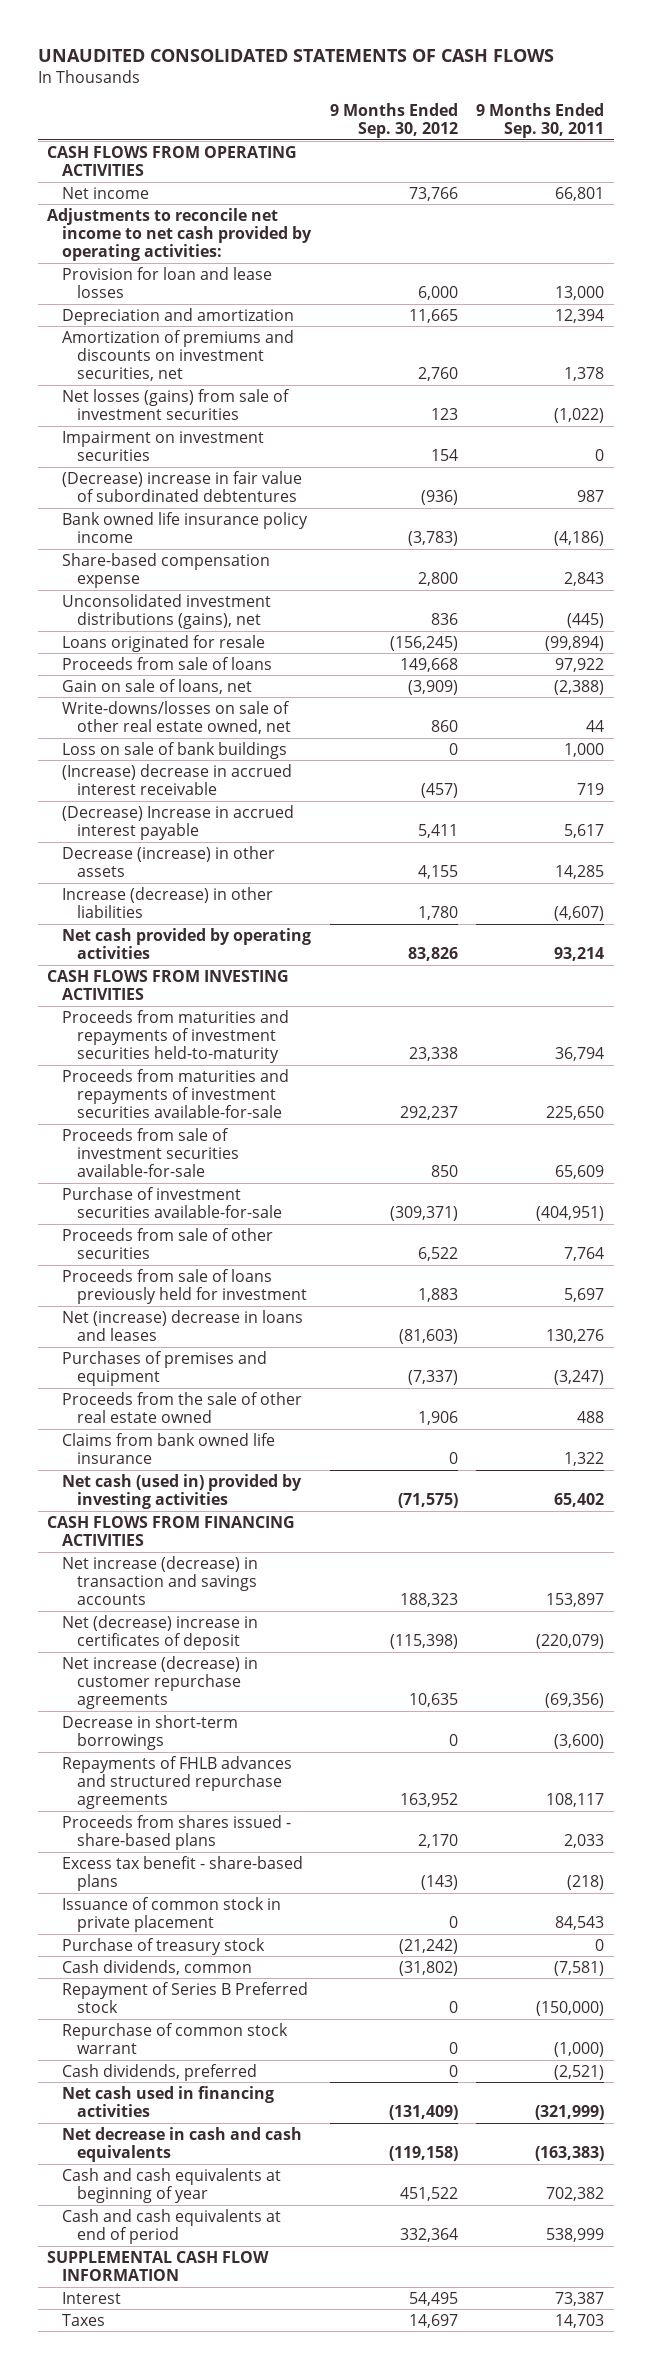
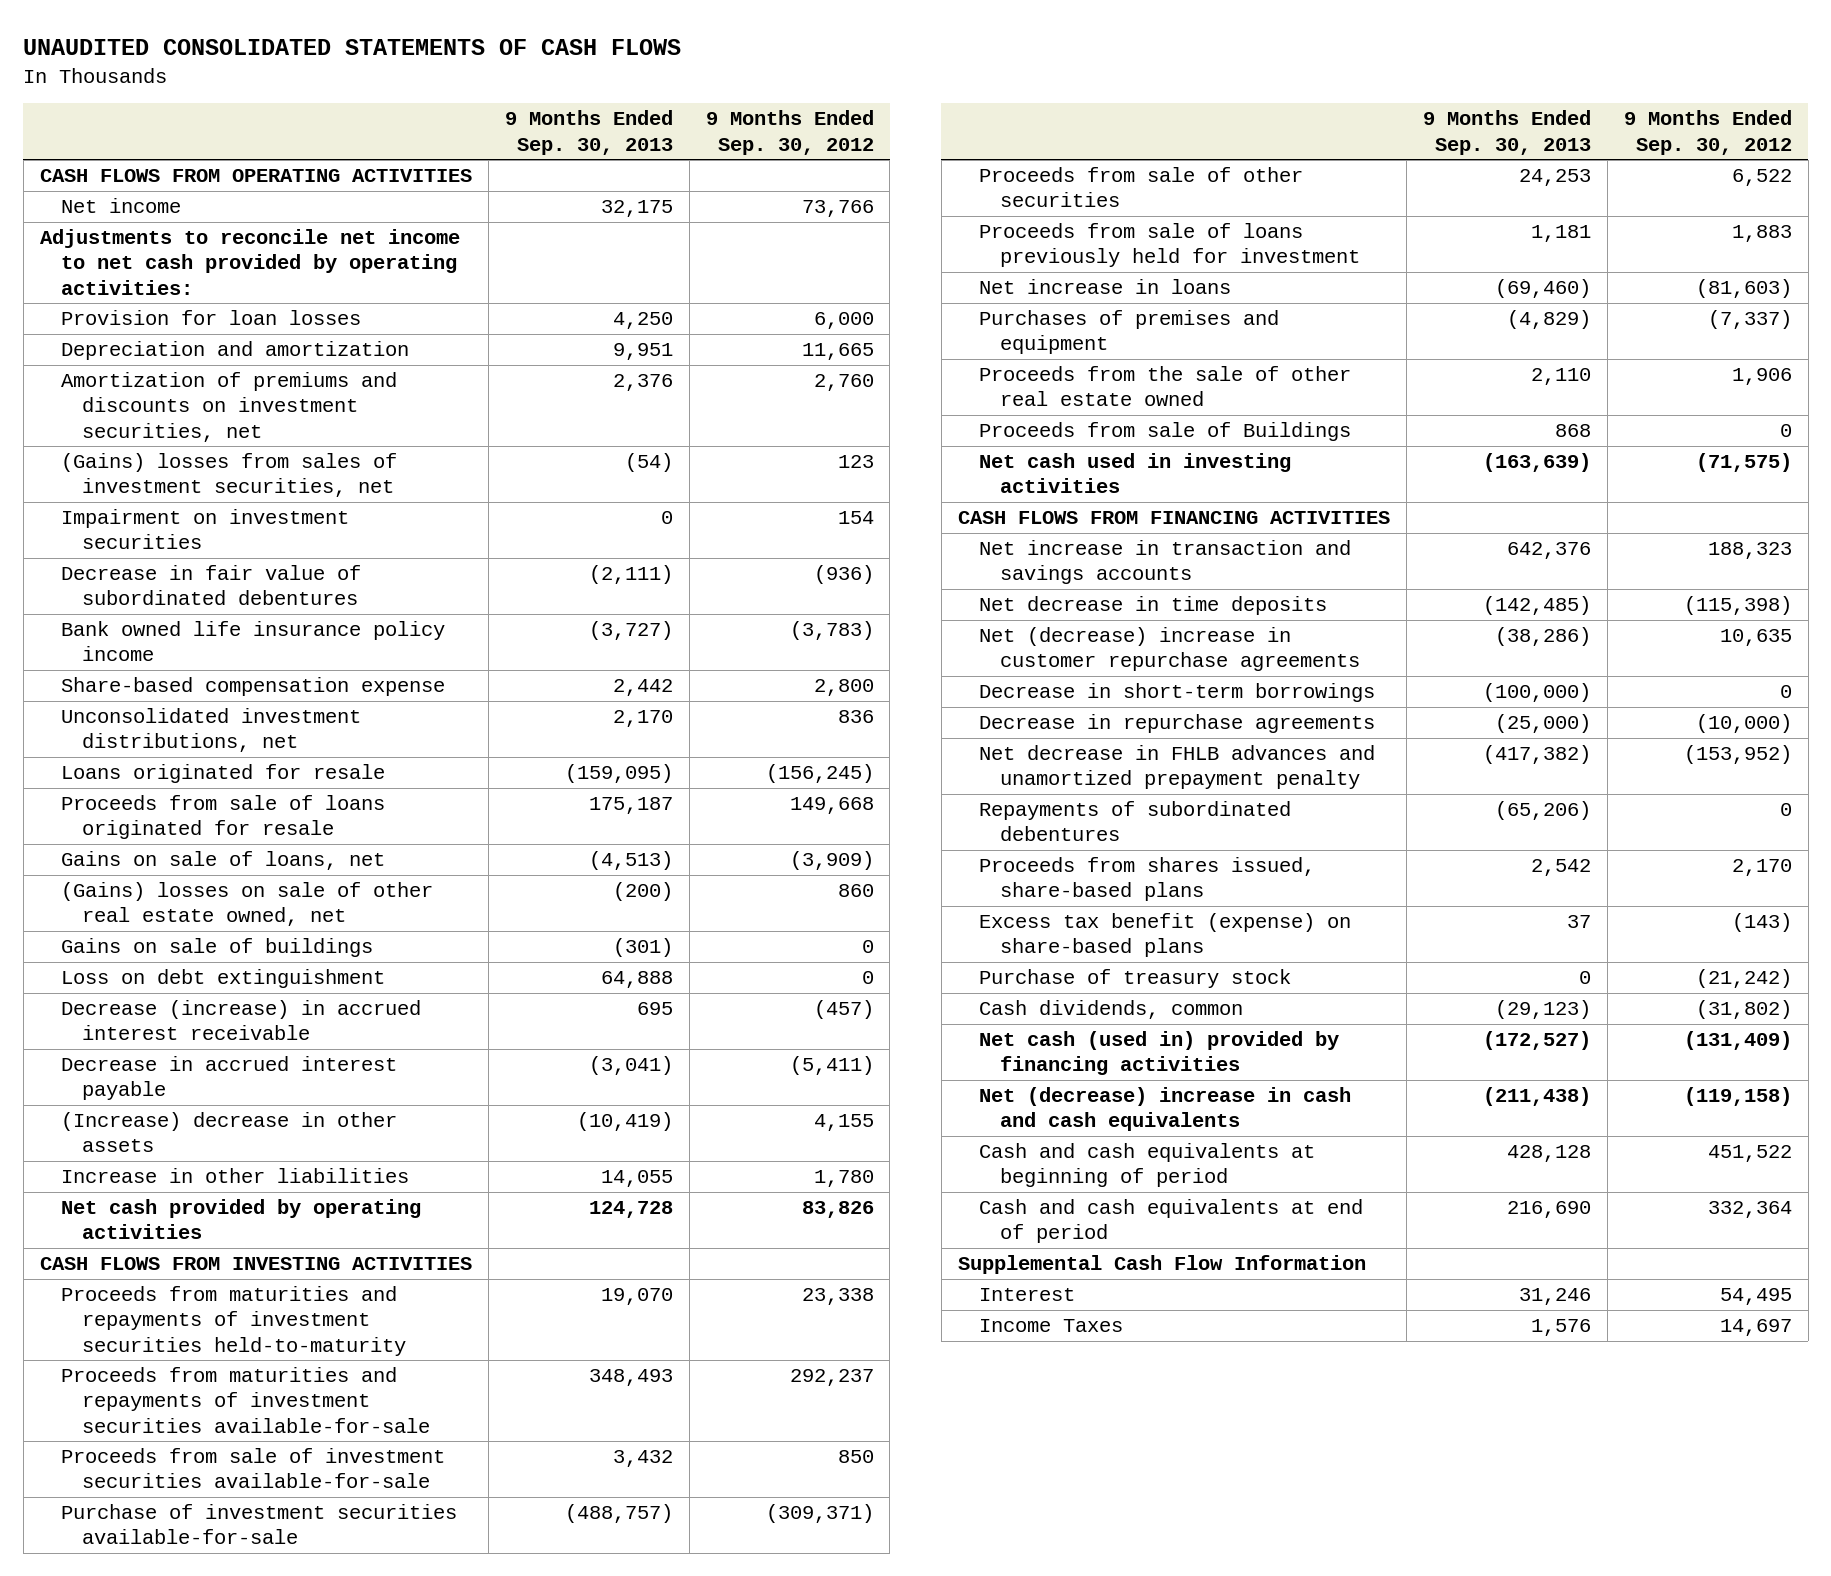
- | 9 Months Ended Sep. 30, 2012 | 9 Months Ended Sep. 30, 2011
+ | 9 Months Ended Sep. 30, 2013 | 9 Months Ended Sep. 30, 2012
- Provision for loan and lease losses | 6,000 | 13,000
+ Provision for loan losses | 4,250 | 6,000
- Net losses (gains) from sale of investment securities | 123 | (1,022)
+ (Gains) losses from sales of investment securities, net | (54) | 123
- (Decrease) increase in fair value of subordinated debtentures | (936) | 987
+ Decrease in fair value of subordinated debentures | (2,111) | (936)
- Unconsolidated investment distributions (gains), net | 836 | (445)
+ Unconsolidated investment distributions, net | 2,170 | 836
- Proceeds from sale of loans | 149,668 | 97,922
- Gain on sale of loans, net | (3,909) | (2,388)
- Write-downs/losses on sale of other real estate owned, net | 860 | 44
- Loss on sale of bank buildings | 0 | 1,000
- (Increase) decrease in accrued interest receivable | (457) | 719
- (Decrease) Increase in accrued interest payable | 5,411 | 5,617
- Decrease (increase) in other assets | 4,155 | 14,285
- Increase (decrease) in other liabilities | 1,780 | (4,607)
+ Proceeds from sale of loans originated for resale | 175,187 | 149,668
+ Gains on sale of loans, net | (4,513) | (3,909)
+ (Gains) losses on sale of other real estate owned, net | (200) | 860
+ Gains on sale of buildings | (301) | 0
+ Loss on debt extinguishment | 64,888 | 0
+ Decrease (increase) in accrued interest receivable | 695 | (457)
+ Decrease in accrued interest payable | (3,041) | (5,411)
+ (Increase) decrease in other assets | (10,419) | 4,155
+ Increase in other liabilities | 14,055 | 1,780
- Net (increase) decrease in loans and leases | (81,603) | 130,276
+ Net increase in loans | (69,460) | (81,603)
- Claims from bank owned life insurance | 0 | 1,322
- Net cash (used in) provided by investing activities | (71,575) | 65,402
+ Proceeds from sale of Buildings | 868 | 0
+ Net cash used in investing activities | (163,639) | (71,575)
- Net increase (decrease) in transaction and savings accounts | 188,323 | 153,897
- Net (decrease) increase in certificates of deposit | (115,398) | (220,079)
- Net increase (decrease) in customer repurchase agreements | 10,635 | (69,356)
+ Net increase in transaction and savings accounts | 642,376 | 188,323
+ Net decrease in time deposits | (142,485) | (115,398)
+ Net (decrease) increase in customer repurchase agreements | (38,286) | 10,635
- Repayments of FHLB advances and structured repurchase agreements | 163,952 | 108,117
- Proceeds from shares issued - share-based plans | 2,170 | 2,033
- Excess tax benefit - share-based plans | (143) | (218)
- Issuance of common stock in private placement | 0 | 84,543
+ Decrease in repurchase agreements | (25,000) | (10,000)
+ Net decrease in FHLB advances and unamortized prepayment penalty | (417,382) | (153,952)
+ Repayments of subordinated debentures | (65,206) | 0
+ Proceeds from shares issued, share-based plans | 2,542 | 2,170
+ Excess tax benefit (expense) on share-based plans | 37 | (143)
- Repayment of Series B Preferred stock | 0 | (150,000)
- Repurchase of common stock warrant | 0 | (1,000)
- Cash dividends, preferred | 0 | (2,521)
- Net cash used in financing activities | (131,409) | (321,999)
- Net decrease in cash and cash equivalents | (119,158) | (163,383)
- Cash and cash equivalents at beginning of year | 451,522 | 702,382
+ Net cash (used in) provided by financing activities | (172,527) | (131,409)
+ Net (decrease) increase in cash and cash equivalents | (211,438) | (119,158)
+ Cash and cash equivalents at beginning of period | 428,128 | 451,522
- SUPPLEMENTAL CASH FLOW INFORMATION
+ Supplemental Cash Flow Information
- Taxes | 14,697 | 14,703
+ Income Taxes | 1,576 | 14,697

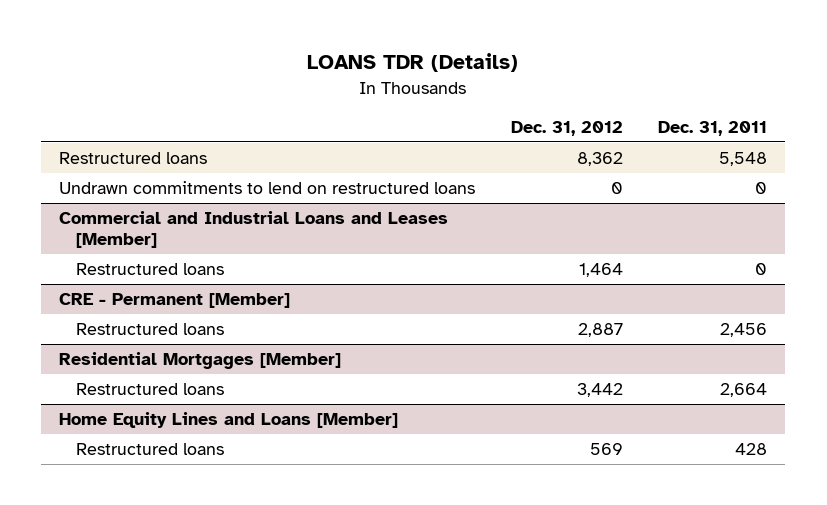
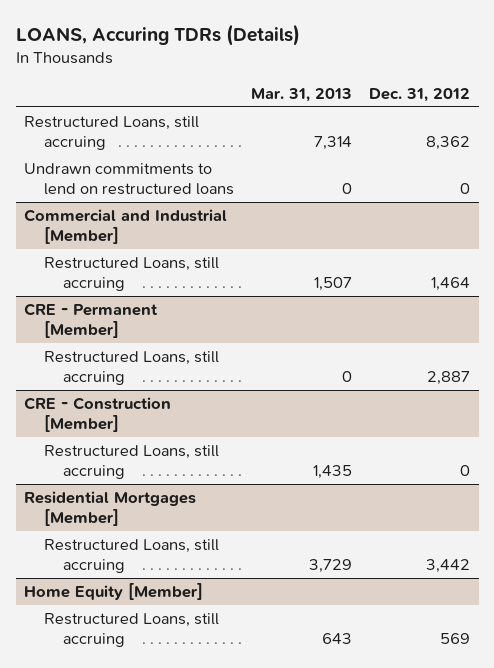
- LOANS TDR (Details)
+ LOANS, Accuring TDRs (Details)
- | Dec. 31, 2012 | Dec. 31, 2011
+ | Mar. 31, 2013 | Dec. 31, 2012
- Restructured loans | 8,362 | 5,548
+ Restructured Loans, still accruing | 7,314 | 8,362
- Commercial and Industrial Loans and Leases [Member]
- Restructured loans | 1,464 | 0
+ Commercial and Industrial [Member]
+ Restructured Loans, still accruing | 1,507 | 1,464
@ CRE - Permanent [Member]
- Restructured loans | 2,887 | 2,456
+ Restructured Loans, still accruing | 0 | 2,887
+ CRE - Construction [Member]
+ Restructured Loans, still accruing | 1,435 | 0
@ Residential Mortgages [Member]
- Restructured loans | 3,442 | 2,664
- Home Equity Lines and Loans [Member]
- Restructured loans | 569 | 428
@ Residential Mortgages [Member]
+ Restructured Loans, still accruing | 3,729 | 3,442
+ Home Equity [Member]
+ Restructured Loans, still accruing | 643 | 569

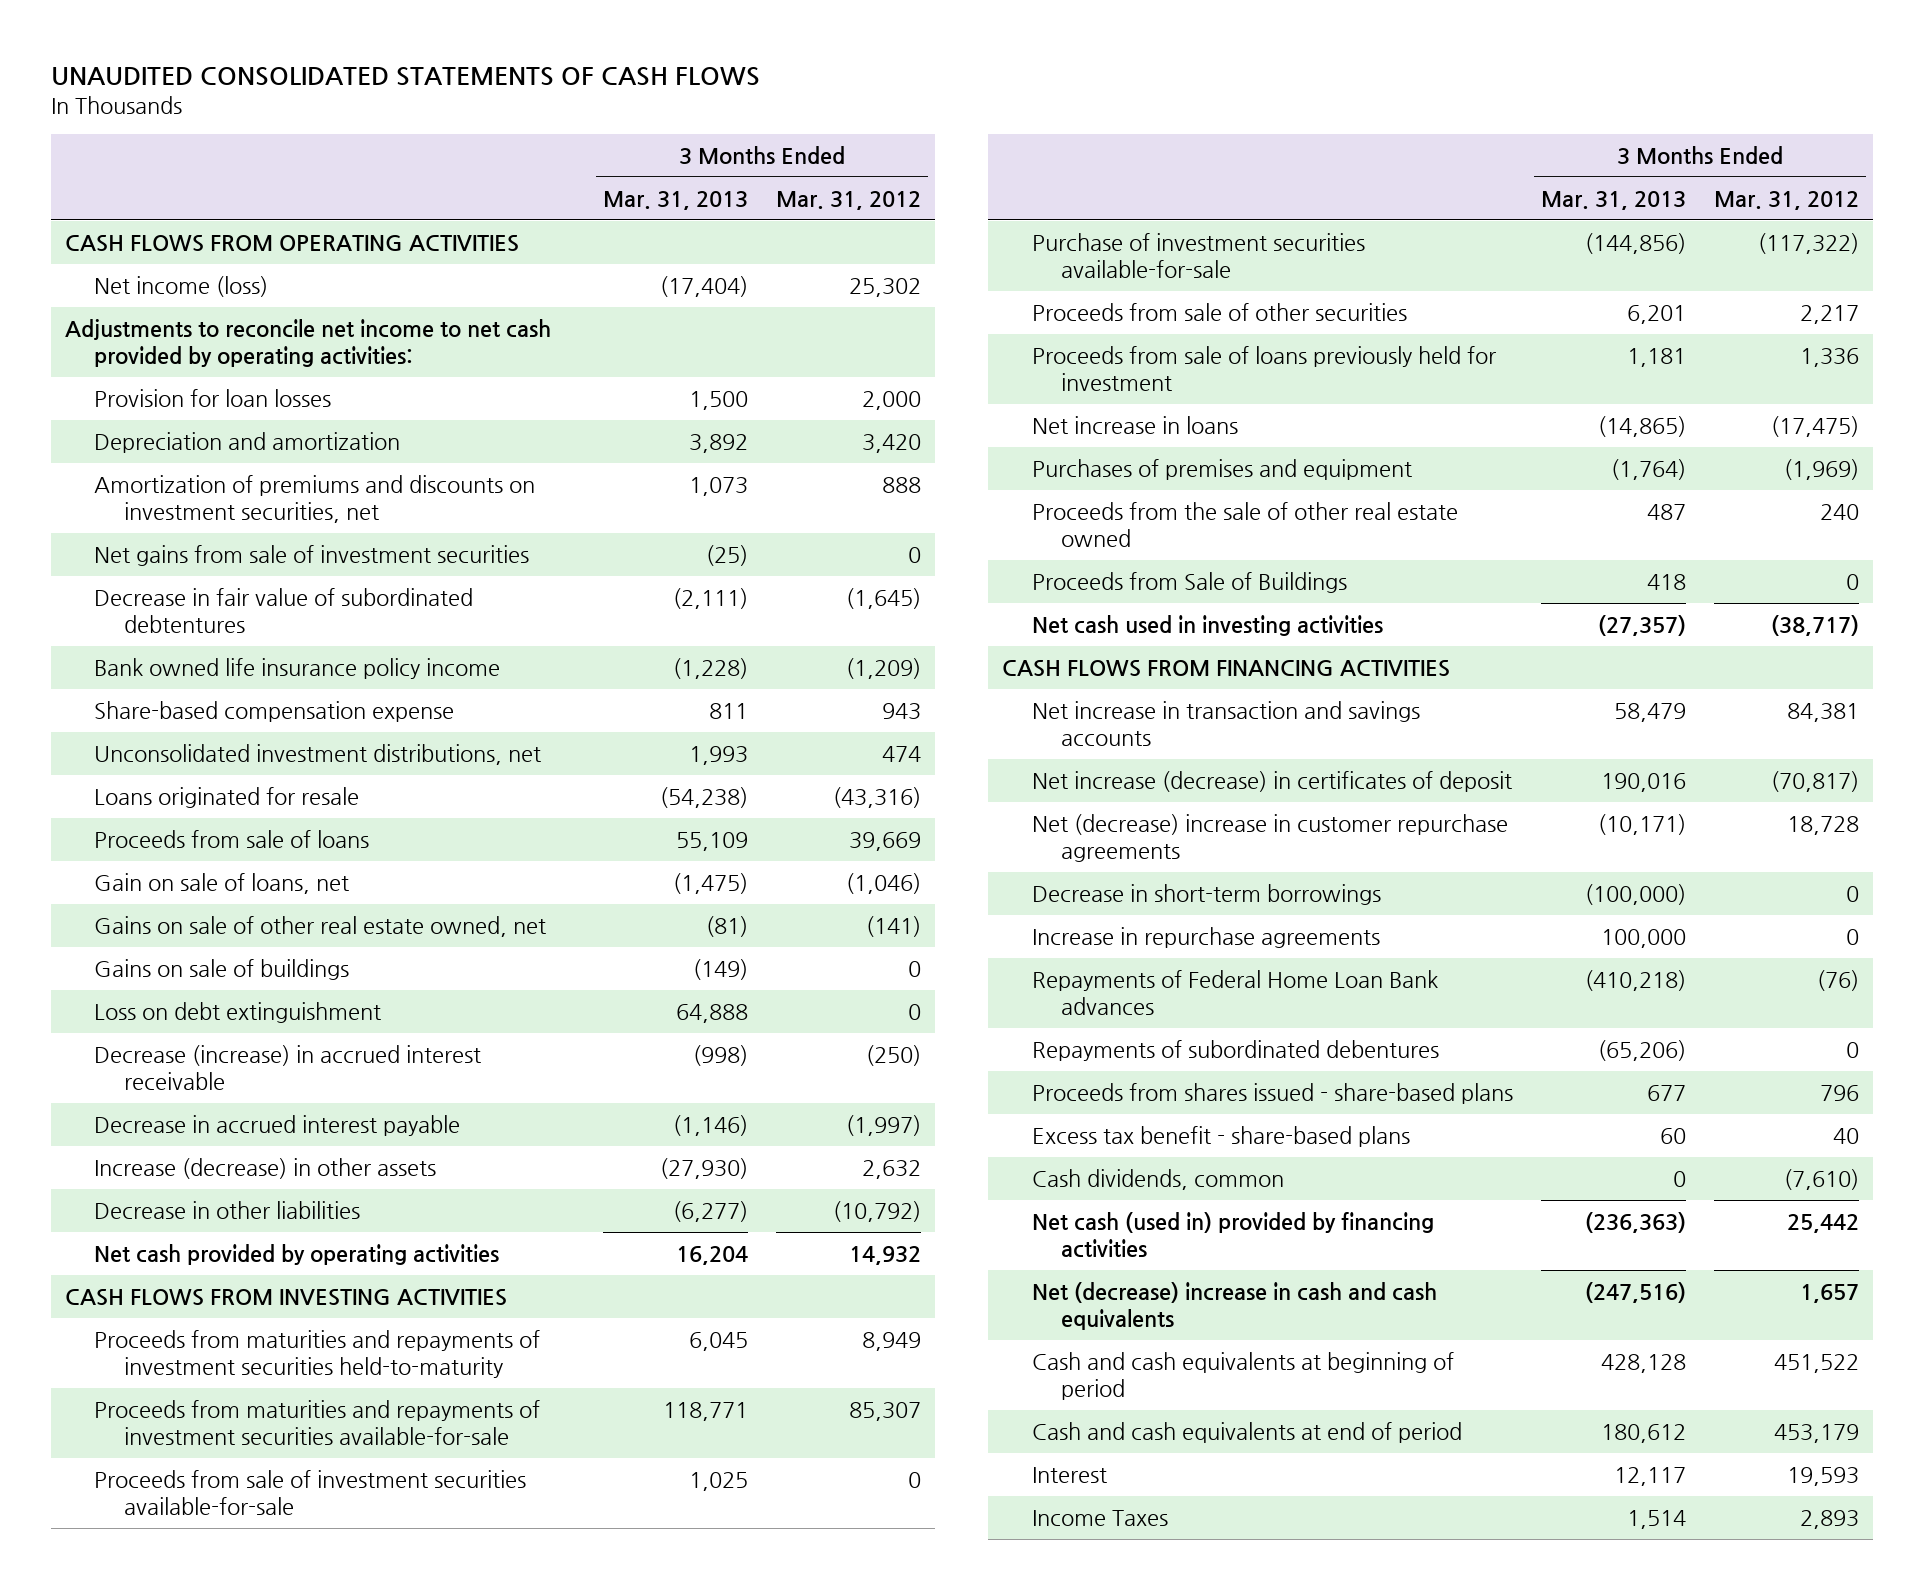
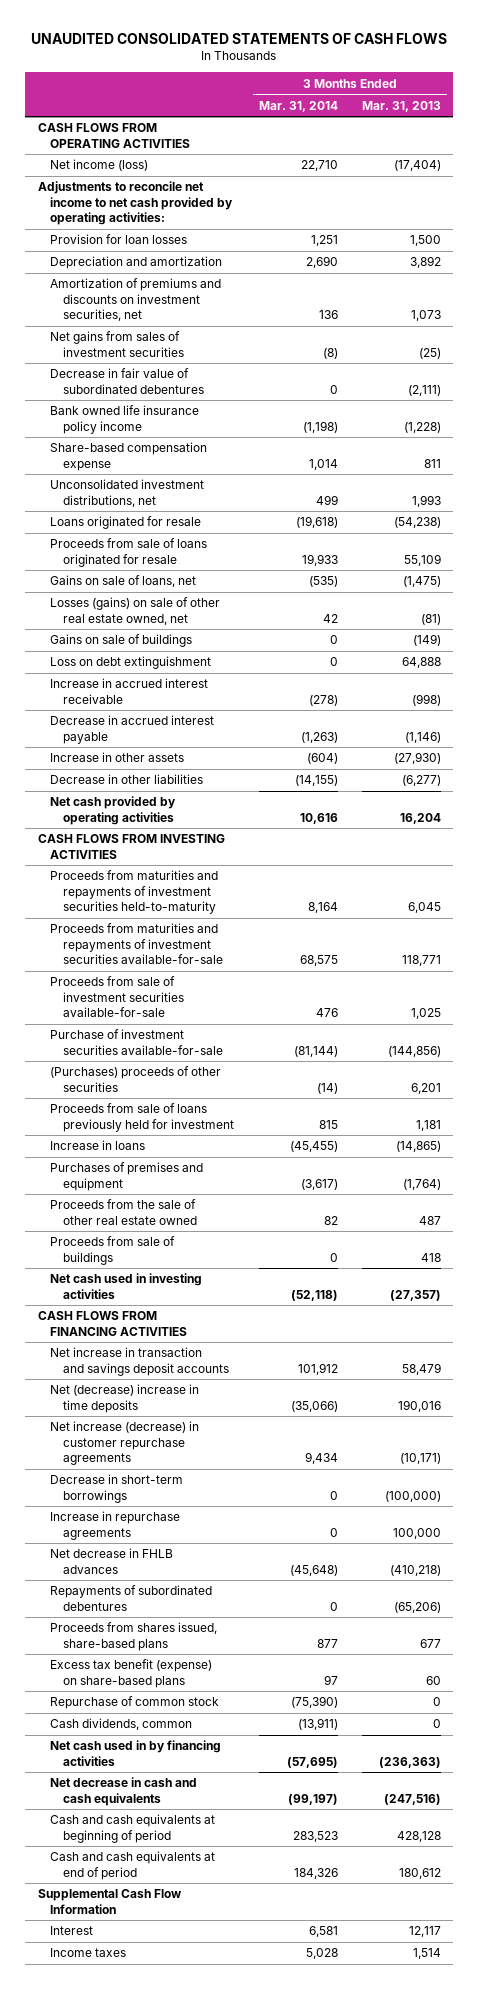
- | 3 Months Ended Mar. 31, 2013 | 3 Months Ended Mar. 31, 2012
+ | 3 Months Ended Mar. 31, 2014 | 3 Months Ended Mar. 31, 2013
- Net gains from sale of investment securities | (25) | 0
- Decrease in fair value of subordinated debtentures | (2,111) | (1,645)
+ Net gains from sales of investment securities | (8) | (25)
+ Decrease in fair value of subordinated debentures | 0 | (2,111)
- Proceeds from sale of loans | 55,109 | 39,669
- Gain on sale of loans, net | (1,475) | (1,046)
- Gains on sale of other real estate owned, net | (81) | (141)
+ Proceeds from sale of loans originated for resale | 19,933 | 55,109
+ Gains on sale of loans, net | (535) | (1,475)
+ Losses (gains) on sale of other real estate owned, net | 42 | (81)
- Decrease (increase) in accrued interest receivable | (998) | (250)
+ Increase in accrued interest receivable | (278) | (998)
- Increase (decrease) in other assets | (27,930) | 2,632
+ Increase in other assets | (604) | (27,930)
- Proceeds from sale of other securities | 6,201 | 2,217
+ (Purchases) proceeds of other securities | (14) | 6,201
- Net increase in loans | (14,865) | (17,475)
+ Increase in loans | (45,455) | (14,865)
- Proceeds from Sale of Buildings | 418 | 0
+ Proceeds from sale of buildings | 0 | 418
- Net increase in transaction and savings accounts | 58,479 | 84,381
- Net increase (decrease) in certificates of deposit | 190,016 | (70,817)
- Net (decrease) increase in customer repurchase agreements | (10,171) | 18,728
+ Net increase in transaction and savings deposit accounts | 101,912 | 58,479
+ Net (decrease) increase in time deposits | (35,066) | 190,016
+ Net increase (decrease) in customer repurchase agreements | 9,434 | (10,171)
- Repayments of Federal Home Loan Bank advances | (410,218) | (76)
+ Net decrease in FHLB advances | (45,648) | (410,218)
- Proceeds from shares issued - share-based plans | 677 | 796
- Excess tax benefit - share-based plans | 60 | 40
+ Proceeds from shares issued, share-based plans | 877 | 677
+ Excess tax benefit (expense) on share-based plans | 97 | 60
+ Repurchase of common stock | (75,390) | 0
- Net cash (used in) provided by financing activities | (236,363) | 25,442
- Net (decrease) increase in cash and cash equivalents | (247,516) | 1,657
+ Net cash used in by financing activities | (57,695) | (236,363)
+ Net decrease in cash and cash equivalents | (99,197) | (247,516)
+ Supplemental Cash Flow Information
- Income Taxes | 1,514 | 2,893
+ Income taxes | 5,028 | 1,514

